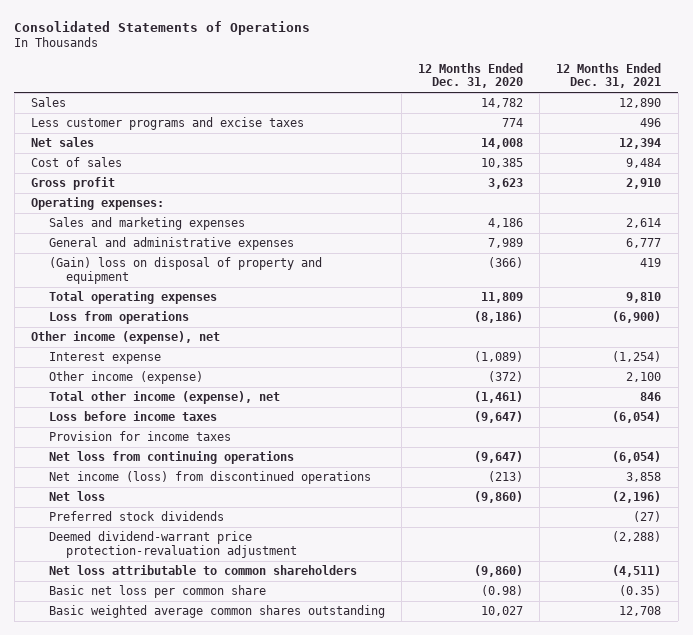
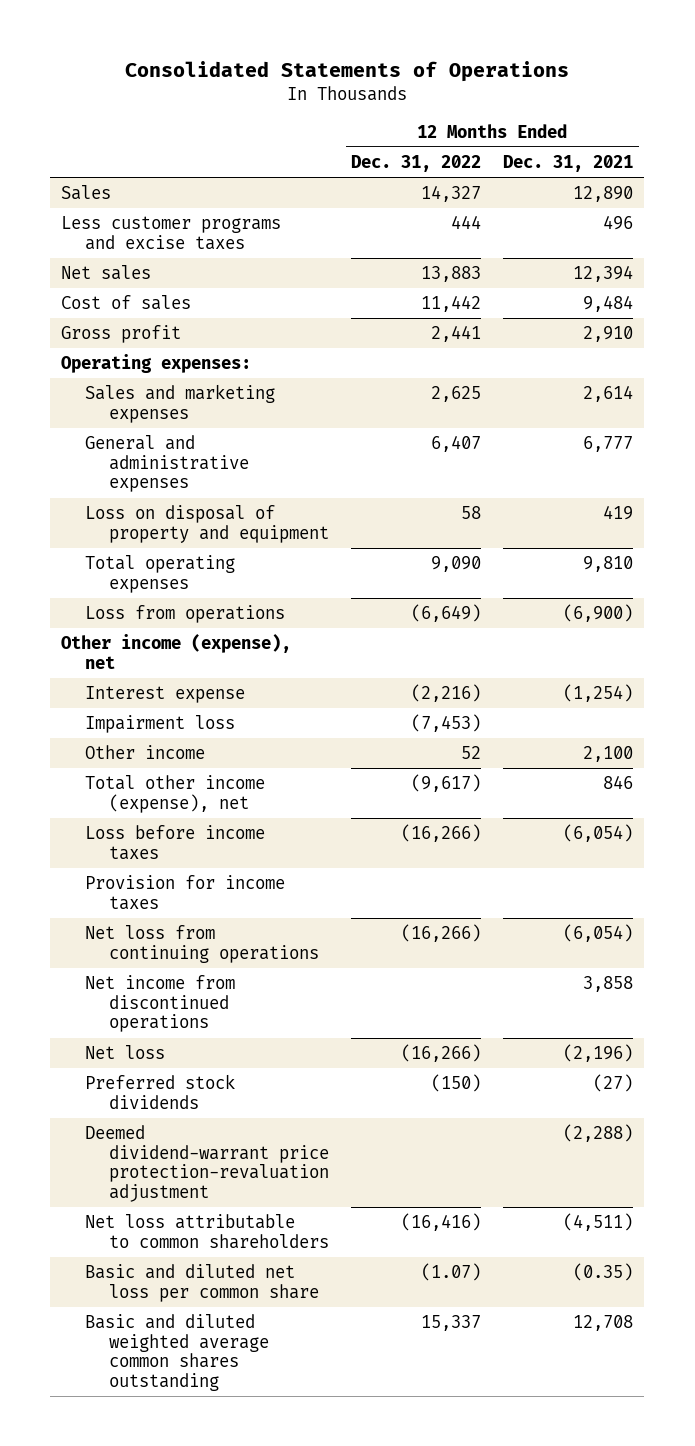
- | 12 Months Ended Dec. 31, 2020 | 12 Months Ended Dec. 31, 2021
+ | 12 Months Ended Dec. 31, 2022 | 12 Months Ended Dec. 31, 2021
- (Gain) loss on disposal of property and equipment | (366) | 419
+ Loss on disposal of property and equipment | 58 | 419
- Other income (expense) | (372) | 2,100
+ Impairment loss | (7,453) |
+ Other income | 52 | 2,100
- Net income (loss) from discontinued operations | (213) | 3,858
+ Net income from discontinued operations | | 3,858
- Basic net loss per common share | (0.98) | (0.35)
- Basic weighted average common shares outstanding | 10,027 | 12,708
+ Basic and diluted net loss per common share | (1.07) | (0.35)
+ Basic and diluted weighted average common shares outstanding | 15,337 | 12,708

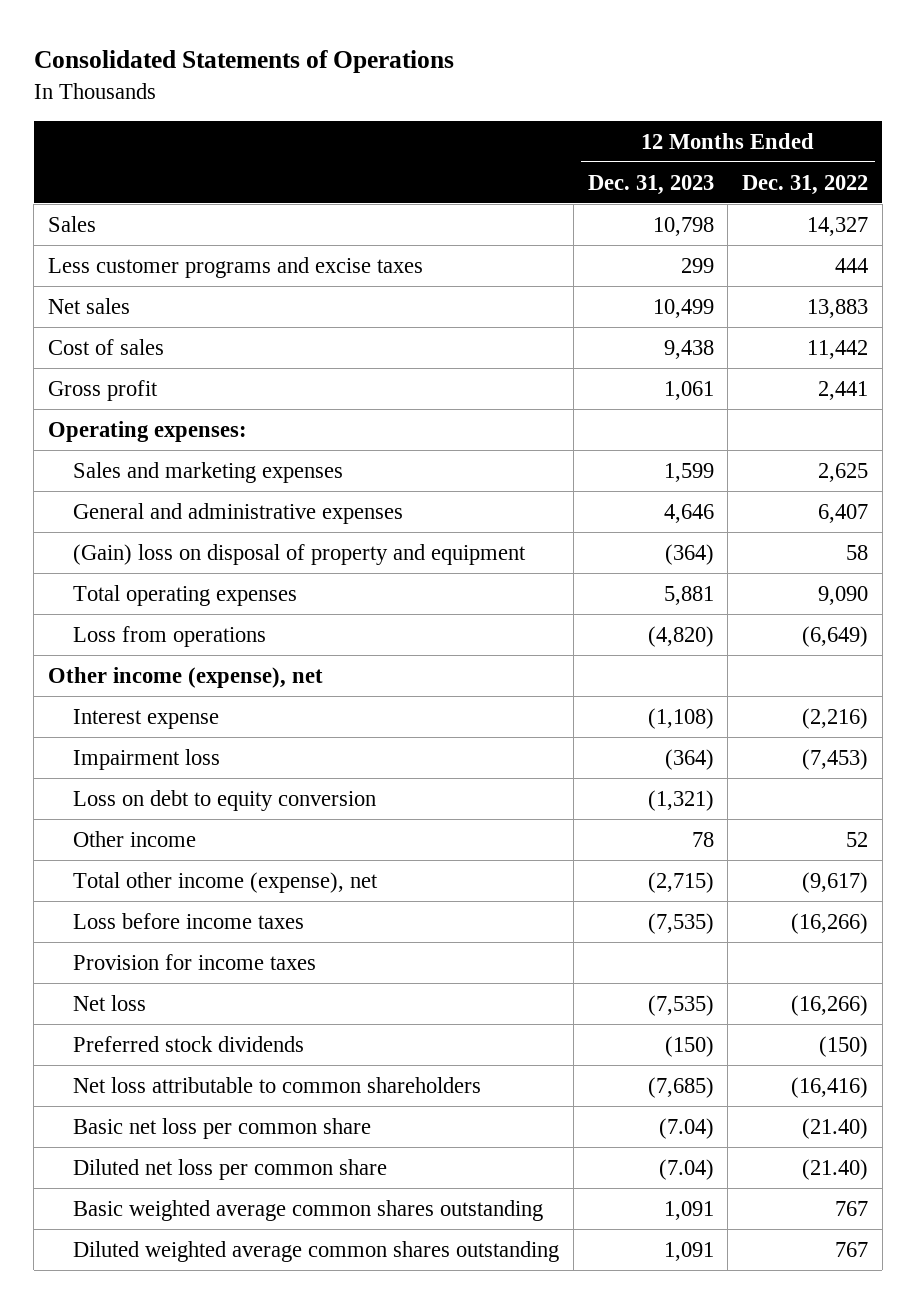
- | 12 Months Ended Dec. 31, 2022 | 12 Months Ended Dec. 31, 2021
+ | 12 Months Ended Dec. 31, 2023 | 12 Months Ended Dec. 31, 2022
- Loss on disposal of property and equipment | 58 | 419
+ (Gain) loss on disposal of property and equipment | (364) | 58
+ Loss on debt to equity conversion | (1,321) |
- Net loss from continuing operations | (16,266) | (6,054)
- Net income from discontinued operations | | 3,858
- Deemed dividend-warrant price protection-revaluation adjustment | | (2,288)
- Basic and diluted net loss per common share | (1.07) | (0.35)
- Basic and diluted weighted average common shares outstanding | 15,337 | 12,708
+ Basic net loss per common share | (7.04) | (21.40)
+ Diluted net loss per common share | (7.04) | (21.40)
+ Basic weighted average common shares outstanding | 1,091 | 767
+ Diluted weighted average common shares outstanding | 1,091 | 767

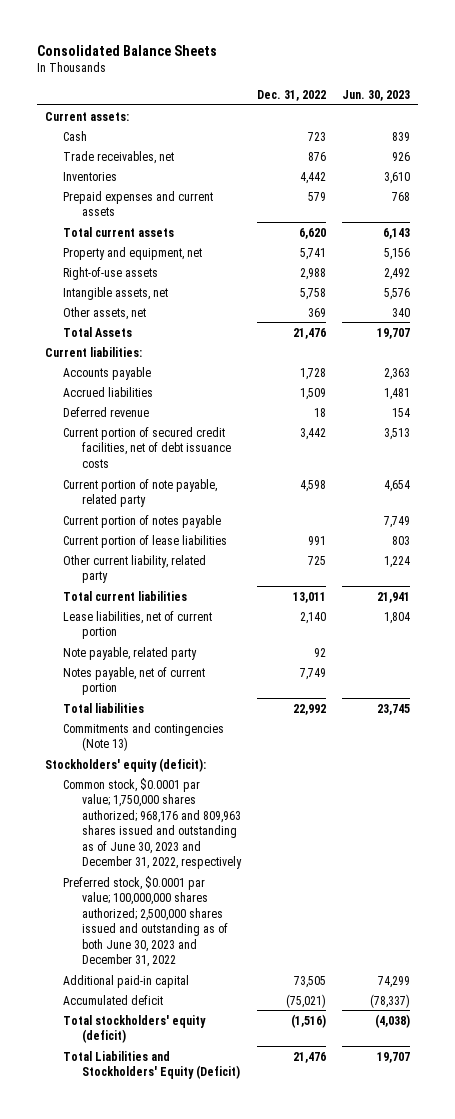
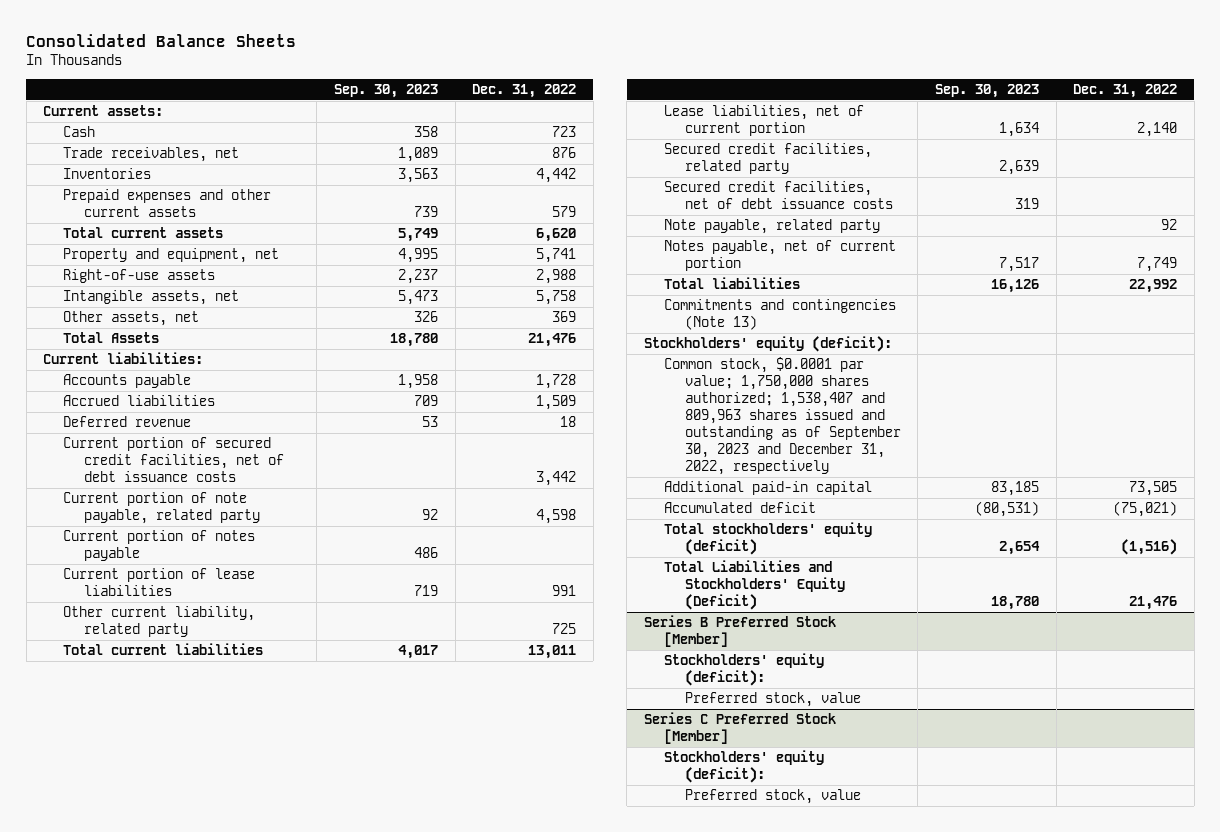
- | Dec. 31, 2022 | Jun. 30, 2023
+ | Sep. 30, 2023 | Dec. 31, 2022
- Prepaid expenses and current assets | 579 | 768
+ Prepaid expenses and other current assets | 739 | 579
+ Secured credit facilities, related party | 2,639 |
+ Secured credit facilities, net of debt issuance costs | 319 |
- Common stock, $0.0001 par value; 1,750,000 shares authorized; 968,176 and 809,963 shares issued and outstanding as of June 30, 2023 and December 31, 2022, respectively
- Preferred stock, $0.0001 par value; 100,000,000 shares authorized; 2,500,000 shares issued and outstanding as of both June 30, 2023 and December 31, 2022
+ Common stock, $0.0001 par value; 1,750,000 shares authorized; 1,538,407 and 809,963 shares issued and outstanding as of September 30, 2023 and December 31, 2022, respectively
+ Series B Preferred Stock [Member]
+ Stockholders' equity (deficit):
+ Preferred stock, value
+ Series C Preferred Stock [Member]
+ Stockholders' equity (deficit):
+ Preferred stock, value

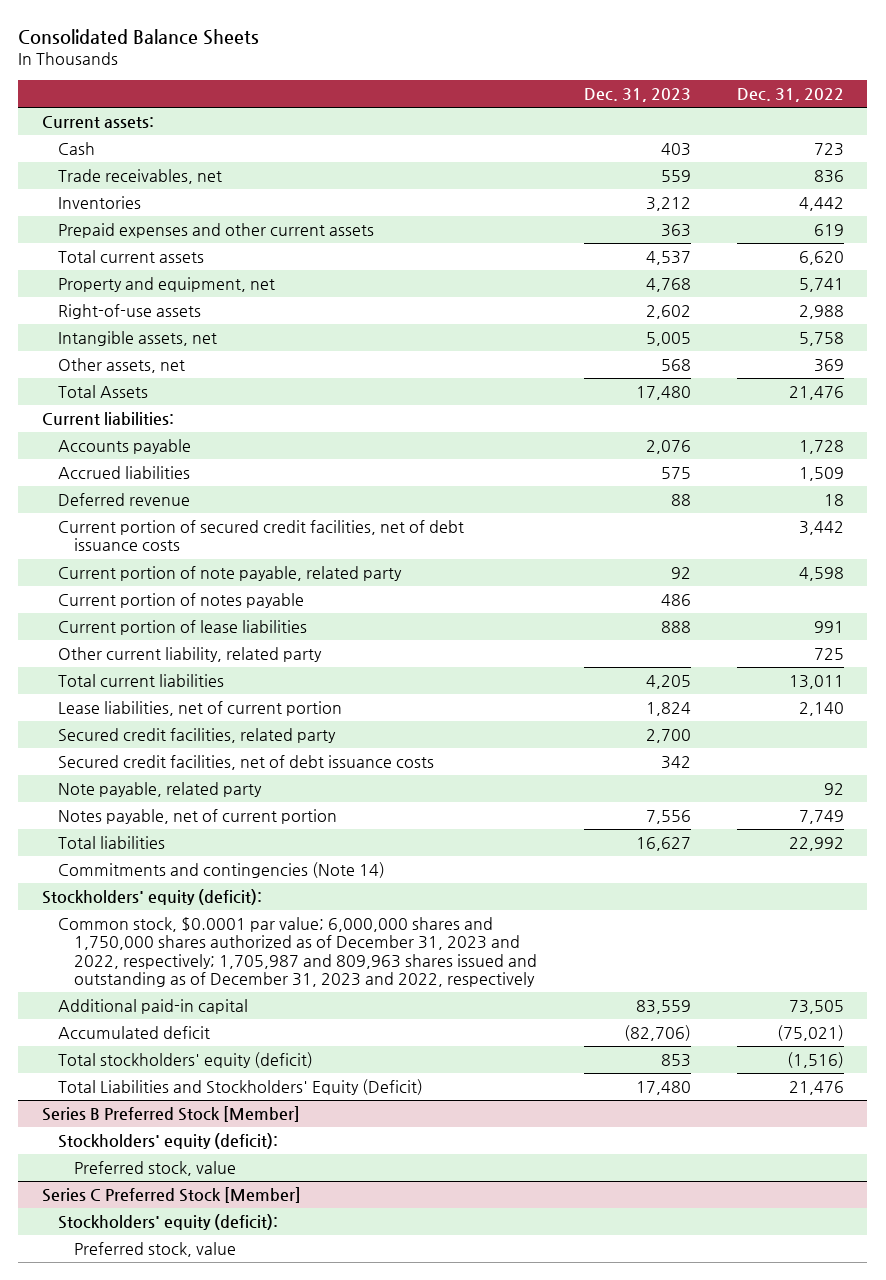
- | Sep. 30, 2023 | Dec. 31, 2022
+ | Dec. 31, 2023 | Dec. 31, 2022
- Trade receivables, net | 1,089 | 876
+ Trade receivables, net | 559 | 836
- Prepaid expenses and other current assets | 739 | 579
+ Prepaid expenses and other current assets | 363 | 619
- Commitments and contingencies (Note 13)
+ Commitments and contingencies (Note 14)
- Common stock, $0.0001 par value; 1,750,000 shares authorized; 1,538,407 and 809,963 shares issued and outstanding as of September 30, 2023 and December 31, 2022, respectively
+ Common stock, $0.0001 par value; 6,000,000 shares and 1,750,000 shares authorized as of December 31, 2023 and 2022, respectively; 1,705,987 and 809,963 shares issued and outstanding as of December 31, 2023 and 2022, respectively

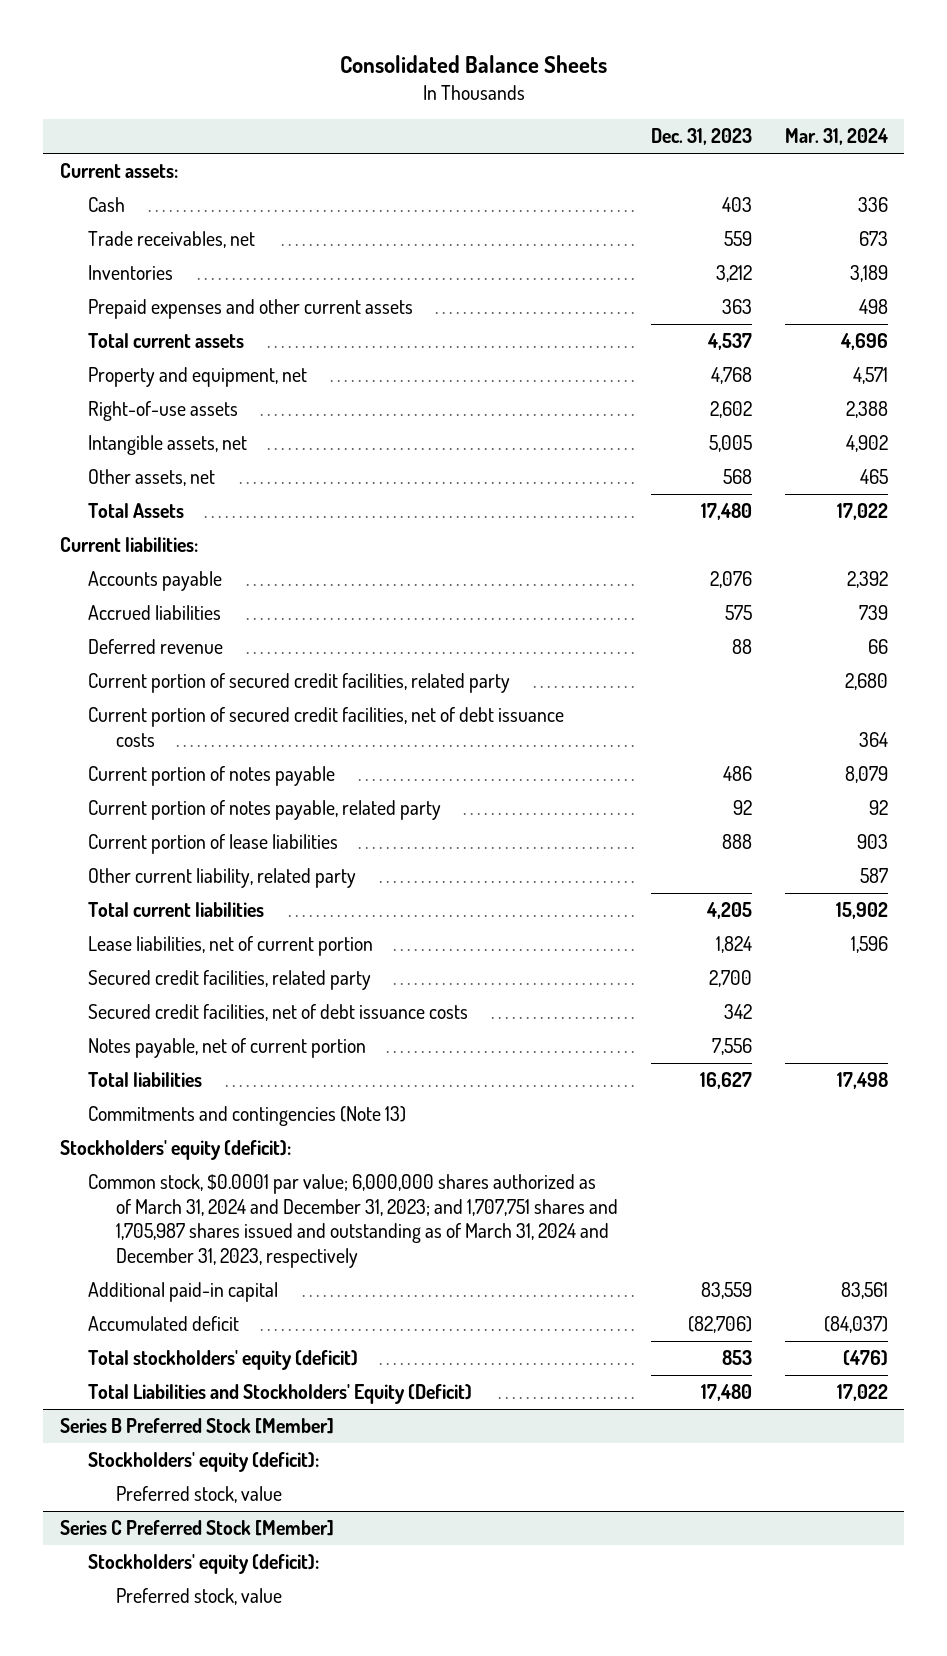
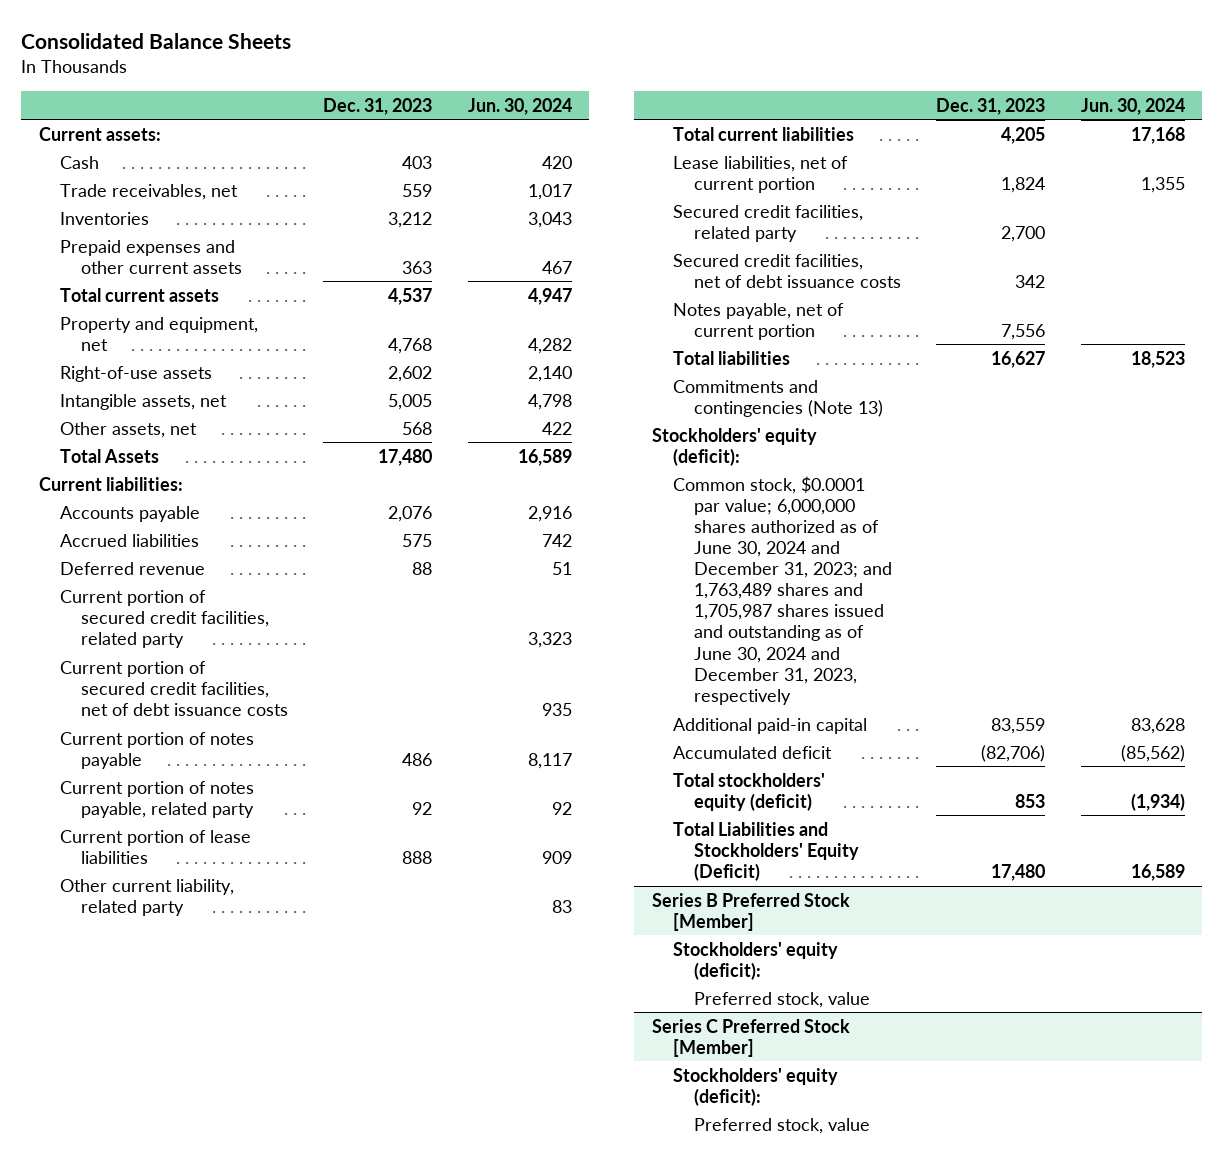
- | Dec. 31, 2023 | Mar. 31, 2024
+ | Dec. 31, 2023 | Jun. 30, 2024
- Common stock, $0.0001 par value; 6,000,000 shares authorized as of March 31, 2024 and December 31, 2023; and 1,707,751 shares and 1,705,987 shares issued and outstanding as of March 31, 2024 and December 31, 2023, respectively
+ Common stock, $0.0001 par value; 6,000,000 shares authorized as of June 30, 2024 and December 31, 2023; and 1,763,489 shares and 1,705,987 shares issued and outstanding as of June 30, 2024 and December 31, 2023, respectively

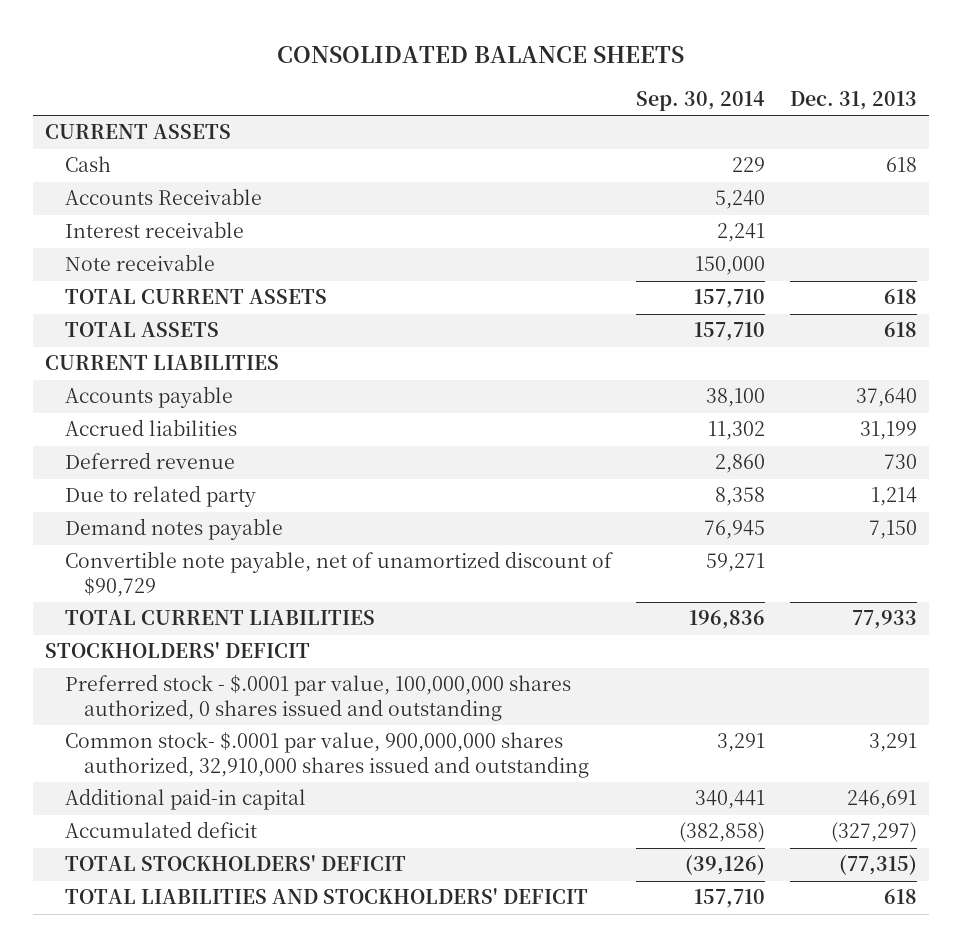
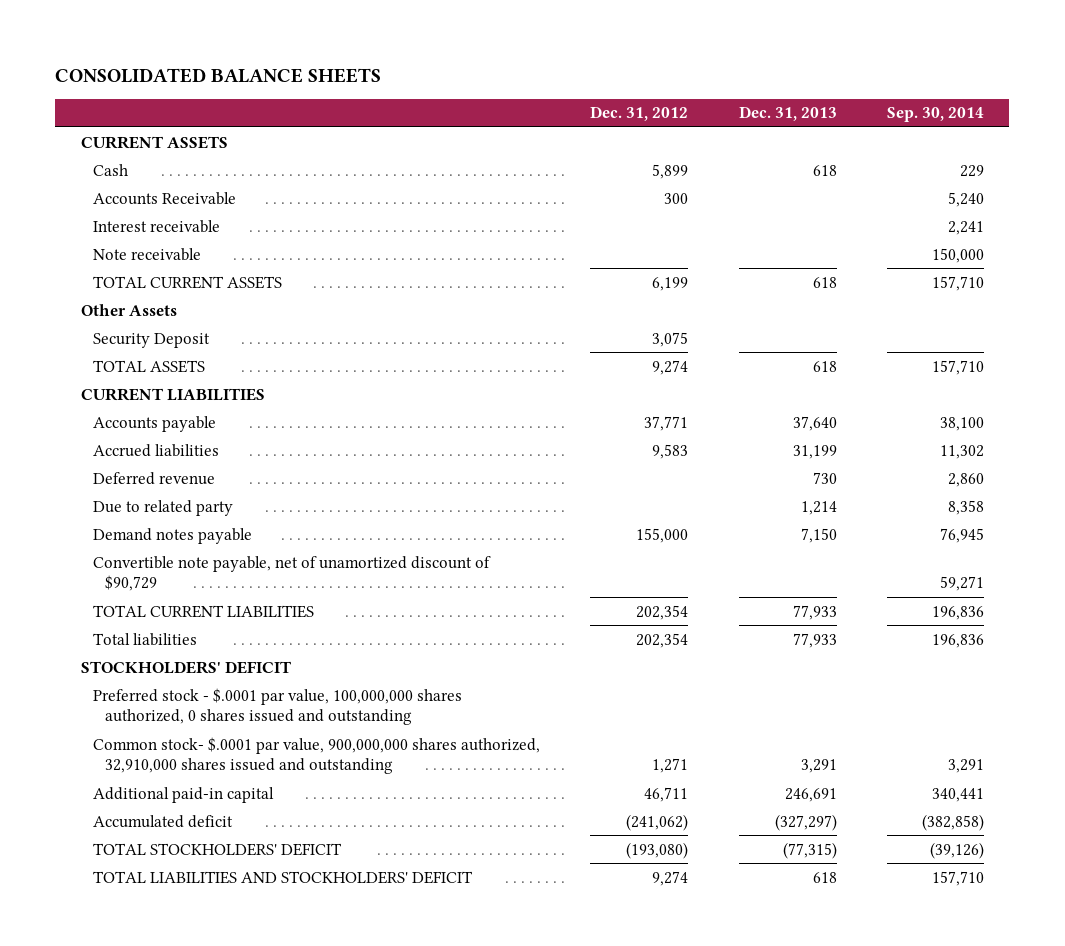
- | Sep. 30, 2014 | Dec. 31, 2013
+ | Dec. 31, 2012 | Dec. 31, 2013 | Sep. 30, 2014
+ Other Assets
+ Security Deposit | 3,075 | |
+ Total liabilities | 202,354 | 77,933 | 196,836

